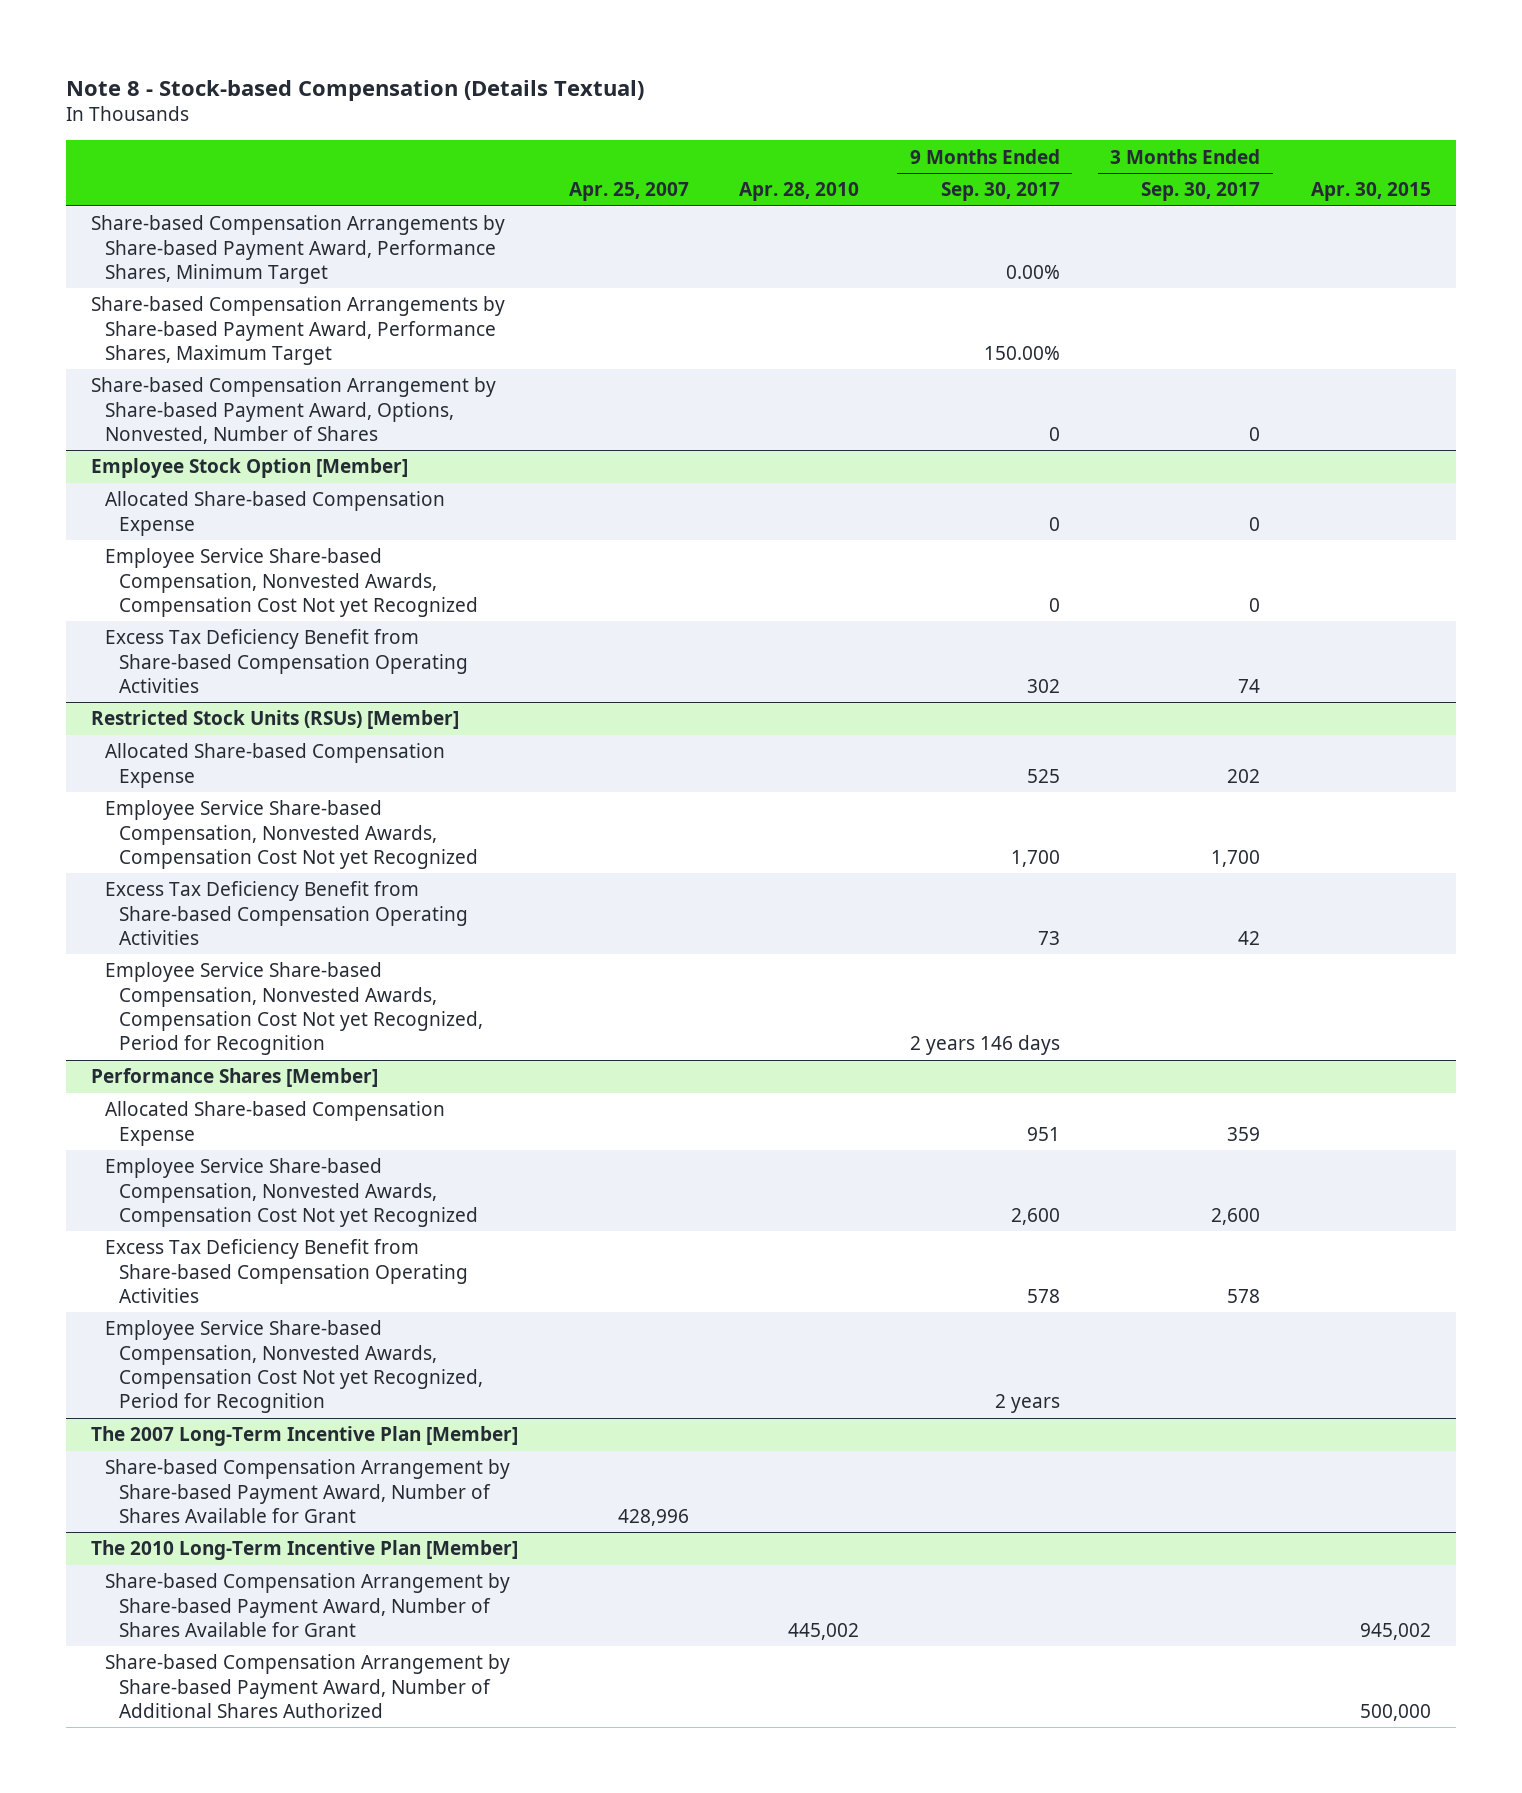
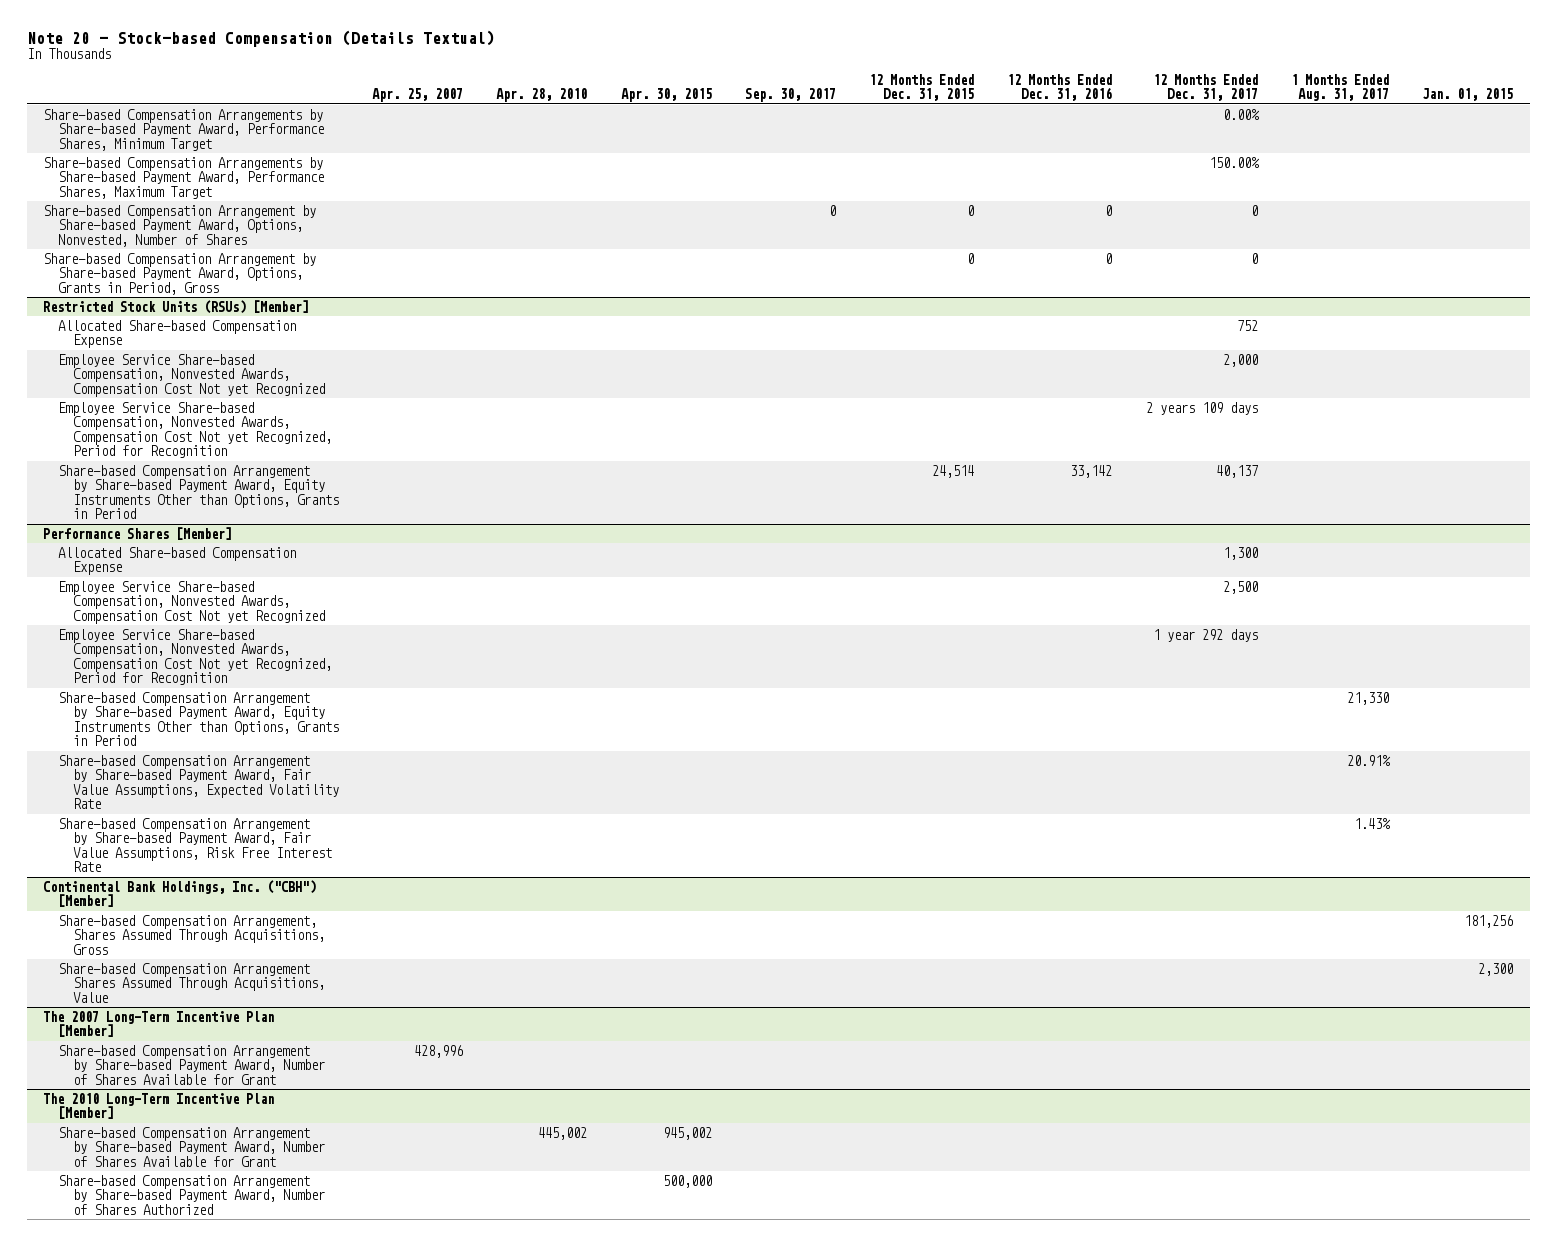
- Note 8 - Stock-based Compensation (Details Textual)
+ Note 20 - Stock-based Compensation (Details Textual)
- | Apr. 25, 2007 | Apr. 28, 2010 | 9 Months Ended Sep. 30, 2017 | 3 Months Ended Sep. 30, 2017 | Apr. 30, 2015
+ | Apr. 25, 2007 | Apr. 28, 2010 | Apr. 30, 2015 | Sep. 30, 2017 | 12 Months Ended Dec. 31, 2015 | 12 Months Ended Dec. 31, 2016 | 12 Months Ended Dec. 31, 2017 | 1 Months Ended Aug. 31, 2017 | Jan. 01, 2015
- Employee Stock Option [Member]
- Allocated Share-based Compensation Expense | | | 0 | 0 |
- Employee Service Share-based Compensation, Nonvested Awards, Compensation Cost Not yet Recognized | | | 0 | 0 |
- Excess Tax Deficiency Benefit from Share-based Compensation Operating Activities | | | 302 | 74 |
+ Share-based Compensation Arrangement by Share-based Payment Award, Options, Grants in Period, Gross | | | | | 0 | 0 | 0 | |
@ Restricted Stock Units (RSUs) [Member]
- Excess Tax Deficiency Benefit from Share-based Compensation Operating Activities | | | 73 | 42 |
+ Share-based Compensation Arrangement by Share-based Payment Award, Equity Instruments Other than Options, Grants in Period | | | | | 24,514 | 33,142 | 40,137 | |
@ Performance Shares [Member]
- Excess Tax Deficiency Benefit from Share-based Compensation Operating Activities | | | 578 | 578 |
+ Share-based Compensation Arrangement by Share-based Payment Award, Equity Instruments Other than Options, Grants in Period | | | | | | | | 21,330 |
+ Share-based Compensation Arrangement by Share-based Payment Award, Fair Value Assumptions, Expected Volatility Rate | | | | | | | | 20.91% |
+ Share-based Compensation Arrangement by Share-based Payment Award, Fair Value Assumptions, Risk Free Interest Rate | | | | | | | | 1.43% |
+ Continental Bank Holdings, Inc. ("CBH") [Member]
+ Share-based Compensation Arrangement, Shares Assumed Through Acquisitions, Gross | | | | | | | | | 181,256
+ Share-based Compensation Arrangement Shares Assumed Through Acquisitions, Value | | | | | | | | | 2,300
@ The 2010 Long-Term Incentive Plan [Member]
- Share-based Compensation Arrangement by Share-based Payment Award, Number of Additional Shares Authorized | | | | | 500,000
+ Share-based Compensation Arrangement by Share-based Payment Award, Number of Shares Authorized | | | 500,000 | | | | | |

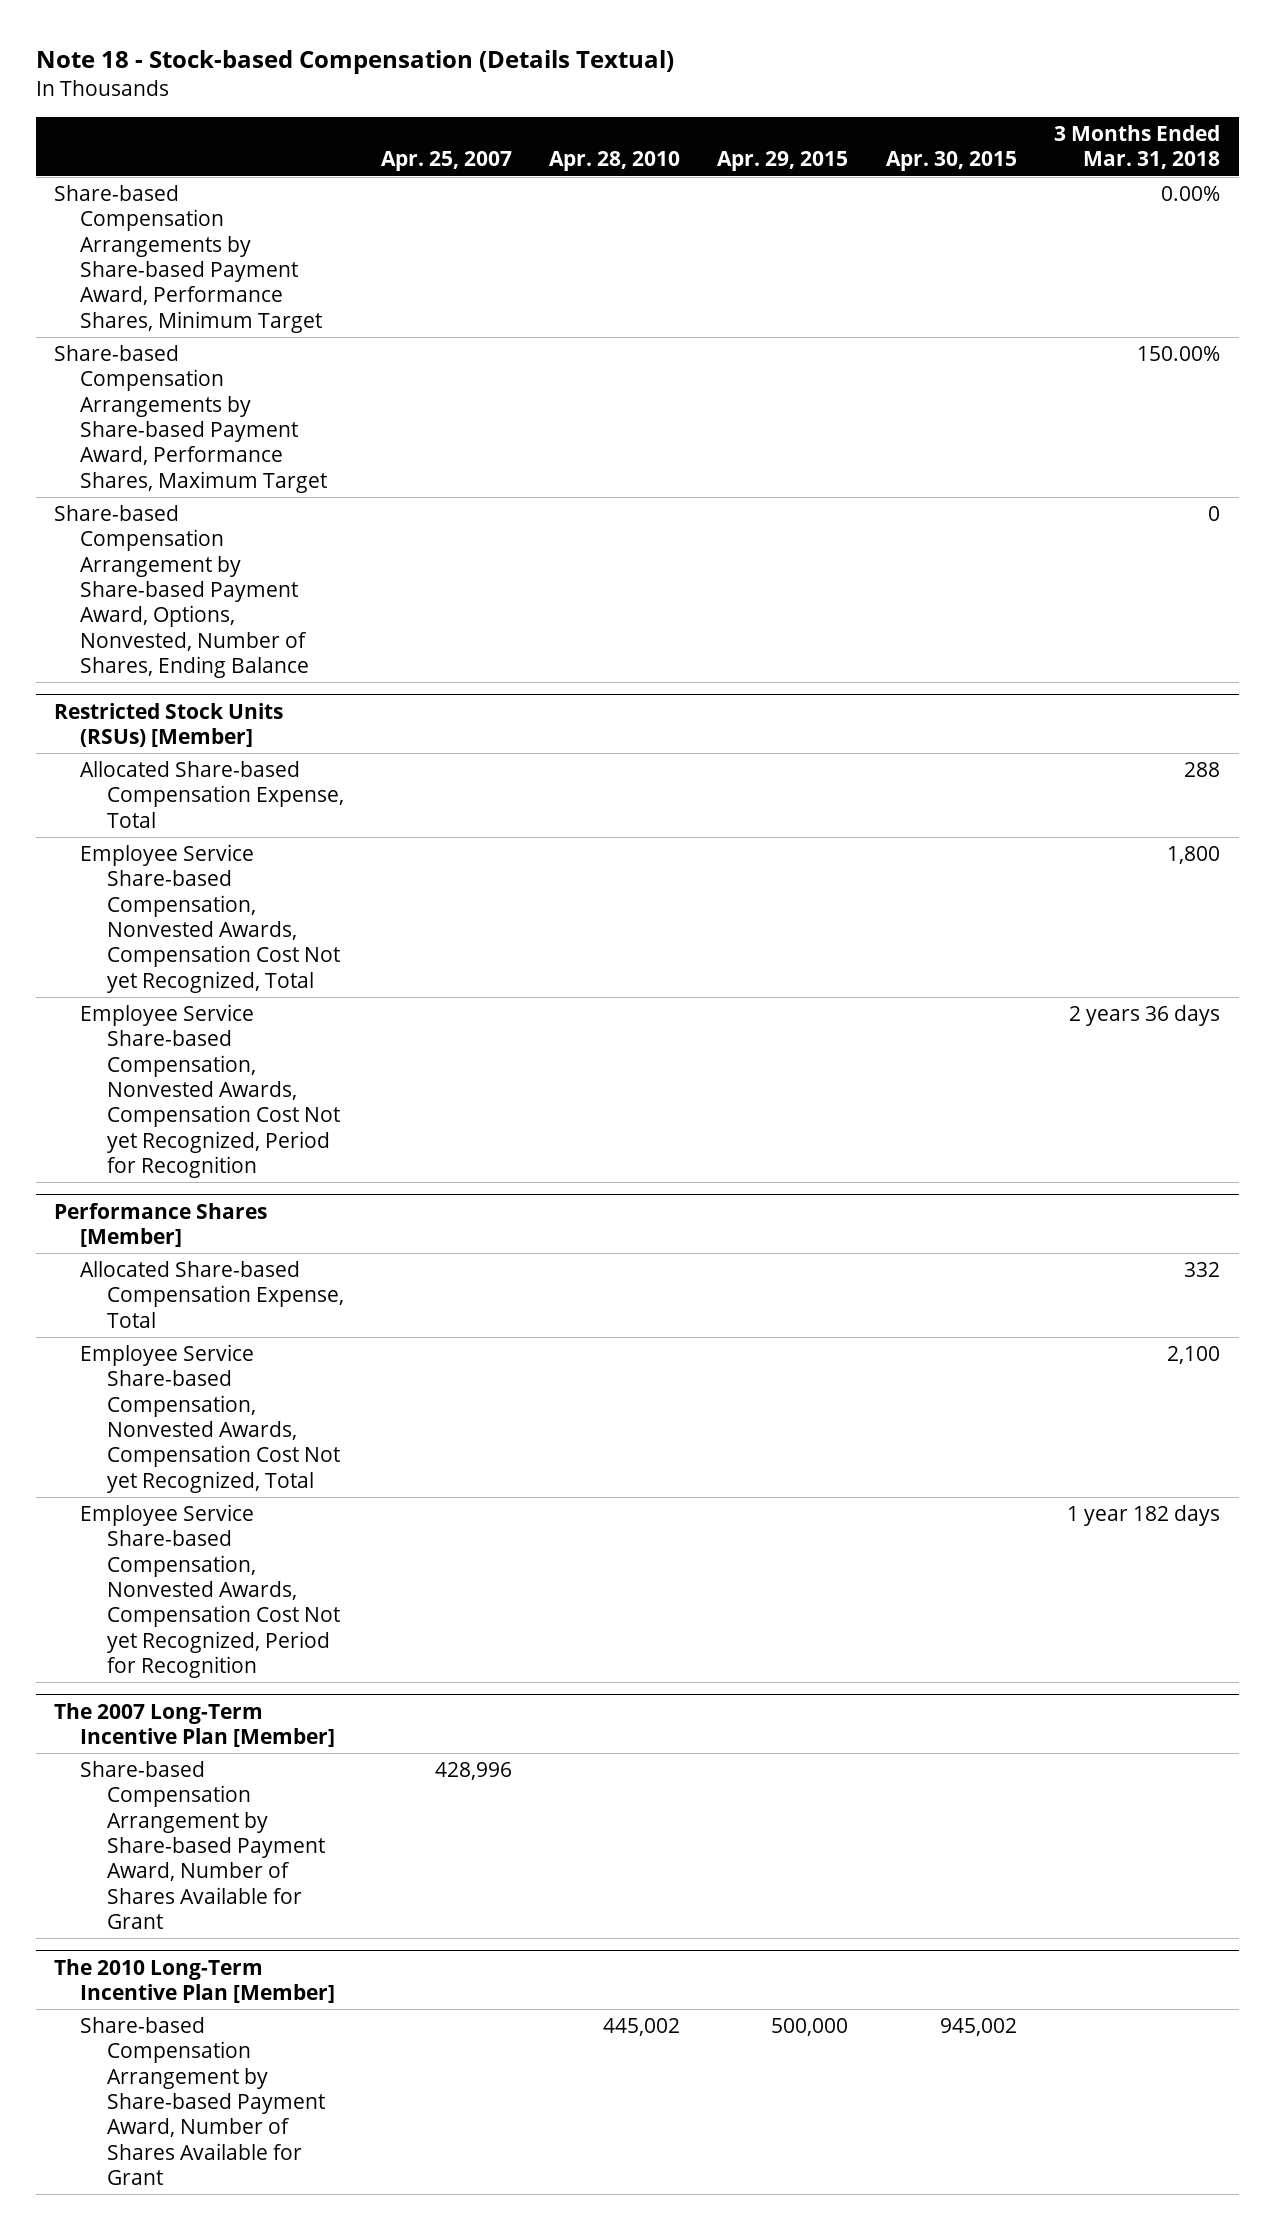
- Note 20 - Stock-based Compensation (Details Textual)
+ Note 18 - Stock-based Compensation (Details Textual)
- | Apr. 25, 2007 | Apr. 28, 2010 | Apr. 30, 2015 | Sep. 30, 2017 | 12 Months Ended Dec. 31, 2015 | 12 Months Ended Dec. 31, 2016 | 12 Months Ended Dec. 31, 2017 | 1 Months Ended Aug. 31, 2017 | Jan. 01, 2015
+ | Apr. 25, 2007 | Apr. 28, 2010 | Apr. 29, 2015 | Apr. 30, 2015 | 3 Months Ended Mar. 31, 2018
- Share-based Compensation Arrangement by Share-based Payment Award, Options, Nonvested, Number of Shares | | | | 0 | 0 | 0 | 0 | |
- Share-based Compensation Arrangement by Share-based Payment Award, Options, Grants in Period, Gross | | | | | 0 | 0 | 0 | |
+ Share-based Compensation Arrangement by Share-based Payment Award, Options, Nonvested, Number of Shares, Ending Balance | | | | | 0
@ Restricted Stock Units (RSUs) [Member]
- Allocated Share-based Compensation Expense | | | | | | | 752 | |
- Employee Service Share-based Compensation, Nonvested Awards, Compensation Cost Not yet Recognized | | | | | | | 2,000 | |
+ Allocated Share-based Compensation Expense, Total | | | | | 288
+ Employee Service Share-based Compensation, Nonvested Awards, Compensation Cost Not yet Recognized, Total | | | | | 1,800
- Share-based Compensation Arrangement by Share-based Payment Award, Equity Instruments Other than Options, Grants in Period | | | | | 24,514 | 33,142 | 40,137 | |
@ Performance Shares [Member]
- Allocated Share-based Compensation Expense | | | | | | | 1,300 | |
- Employee Service Share-based Compensation, Nonvested Awards, Compensation Cost Not yet Recognized | | | | | | | 2,500 | |
+ Allocated Share-based Compensation Expense, Total | | | | | 332
+ Employee Service Share-based Compensation, Nonvested Awards, Compensation Cost Not yet Recognized, Total | | | | | 2,100
- Share-based Compensation Arrangement by Share-based Payment Award, Equity Instruments Other than Options, Grants in Period | | | | | | | | 21,330 |
- Share-based Compensation Arrangement by Share-based Payment Award, Fair Value Assumptions, Expected Volatility Rate | | | | | | | | 20.91% |
- Share-based Compensation Arrangement by Share-based Payment Award, Fair Value Assumptions, Risk Free Interest Rate | | | | | | | | 1.43% |
- Continental Bank Holdings, Inc. ("CBH") [Member]
- Share-based Compensation Arrangement, Shares Assumed Through Acquisitions, Gross | | | | | | | | | 181,256
- Share-based Compensation Arrangement Shares Assumed Through Acquisitions, Value | | | | | | | | | 2,300
@ The 2010 Long-Term Incentive Plan [Member]
- Share-based Compensation Arrangement by Share-based Payment Award, Number of Shares Authorized | | | 500,000 | | | | | |

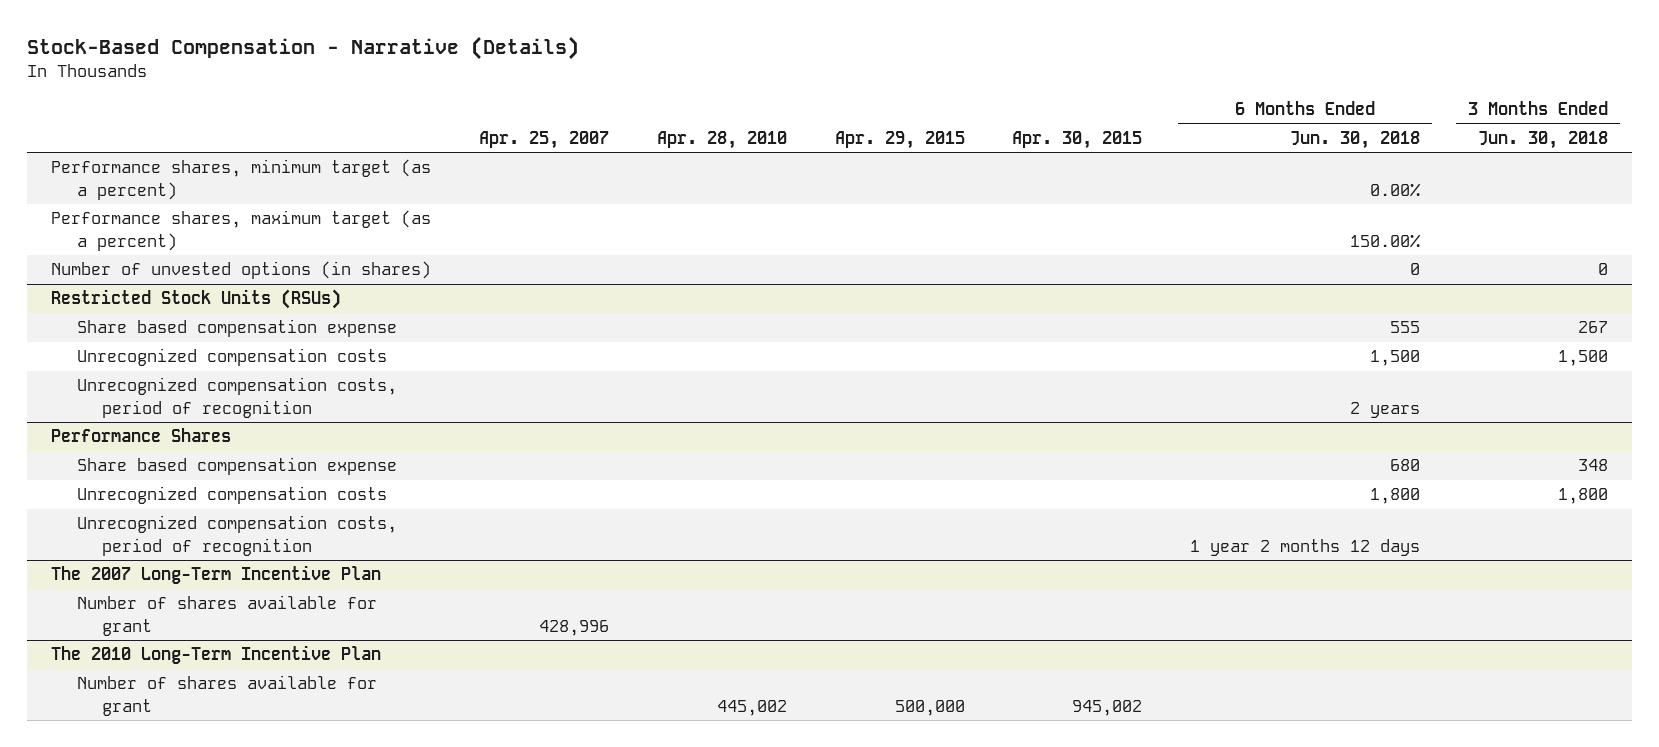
- Note 18 - Stock-based Compensation (Details Textual)
+ Stock-Based Compensation - Narrative (Details)
- | Apr. 25, 2007 | Apr. 28, 2010 | Apr. 29, 2015 | Apr. 30, 2015 | 3 Months Ended Mar. 31, 2018
+ | Apr. 25, 2007 | Apr. 28, 2010 | Apr. 29, 2015 | Apr. 30, 2015 | 6 Months Ended Jun. 30, 2018 | 3 Months Ended Jun. 30, 2018
- Share-based Compensation Arrangements by Share-based Payment Award, Performance Shares, Minimum Target | | | | | 0.00%
- Share-based Compensation Arrangements by Share-based Payment Award, Performance Shares, Maximum Target | | | | | 150.00%
- Share-based Compensation Arrangement by Share-based Payment Award, Options, Nonvested, Number of Shares, Ending Balance | | | | | 0
- Restricted Stock Units (RSUs) [Member]
- Allocated Share-based Compensation Expense, Total | | | | | 288
- Employee Service Share-based Compensation, Nonvested Awards, Compensation Cost Not yet Recognized, Total | | | | | 1,800
- Employee Service Share-based Compensation, Nonvested Awards, Compensation Cost Not yet Recognized, Period for Recognition | | | | | 2 years 36 days
- Performance Shares [Member]
- Allocated Share-based Compensation Expense, Total | | | | | 332
- Employee Service Share-based Compensation, Nonvested Awards, Compensation Cost Not yet Recognized, Total | | | | | 2,100
- Employee Service Share-based Compensation, Nonvested Awards, Compensation Cost Not yet Recognized, Period for Recognition | | | | | 1 year 182 days
- The 2007 Long-Term Incentive Plan [Member]
- Share-based Compensation Arrangement by Share-based Payment Award, Number of Shares Available for Grant | 428,996 | | | |
- The 2010 Long-Term Incentive Plan [Member]
- Share-based Compensation Arrangement by Share-based Payment Award, Number of Shares Available for Grant | | 445,002 | 500,000 | 945,002 |
+ Performance shares, minimum target (as a percent) | | | | | 0.00% |
+ Performance shares, maximum target (as a percent) | | | | | 150.00% |
+ Number of unvested options (in shares) | | | | | 0 | 0
+ Restricted Stock Units (RSUs)
+ Share based compensation expense | | | | | 555 | 267
+ Unrecognized compensation costs | | | | | 1,500 | 1,500
+ Unrecognized compensation costs, period of recognition | | | | | 2 years |
+ Performance Shares
+ Share based compensation expense | | | | | 680 | 348
+ Unrecognized compensation costs | | | | | 1,800 | 1,800
+ Unrecognized compensation costs, period of recognition | | | | | 1 year 2 months 12 days |
+ The 2007 Long-Term Incentive Plan
+ Number of shares available for grant | 428,996 | | | | |
+ The 2010 Long-Term Incentive Plan
+ Number of shares available for grant | | 445,002 | 500,000 | 945,002 | |

